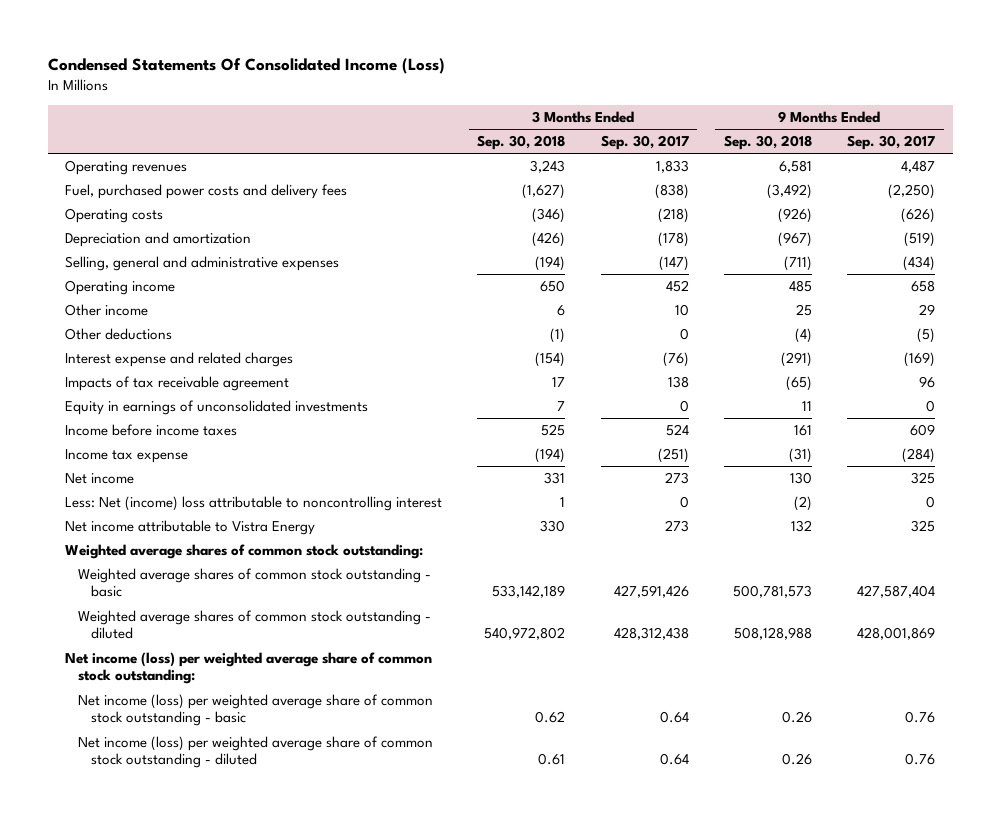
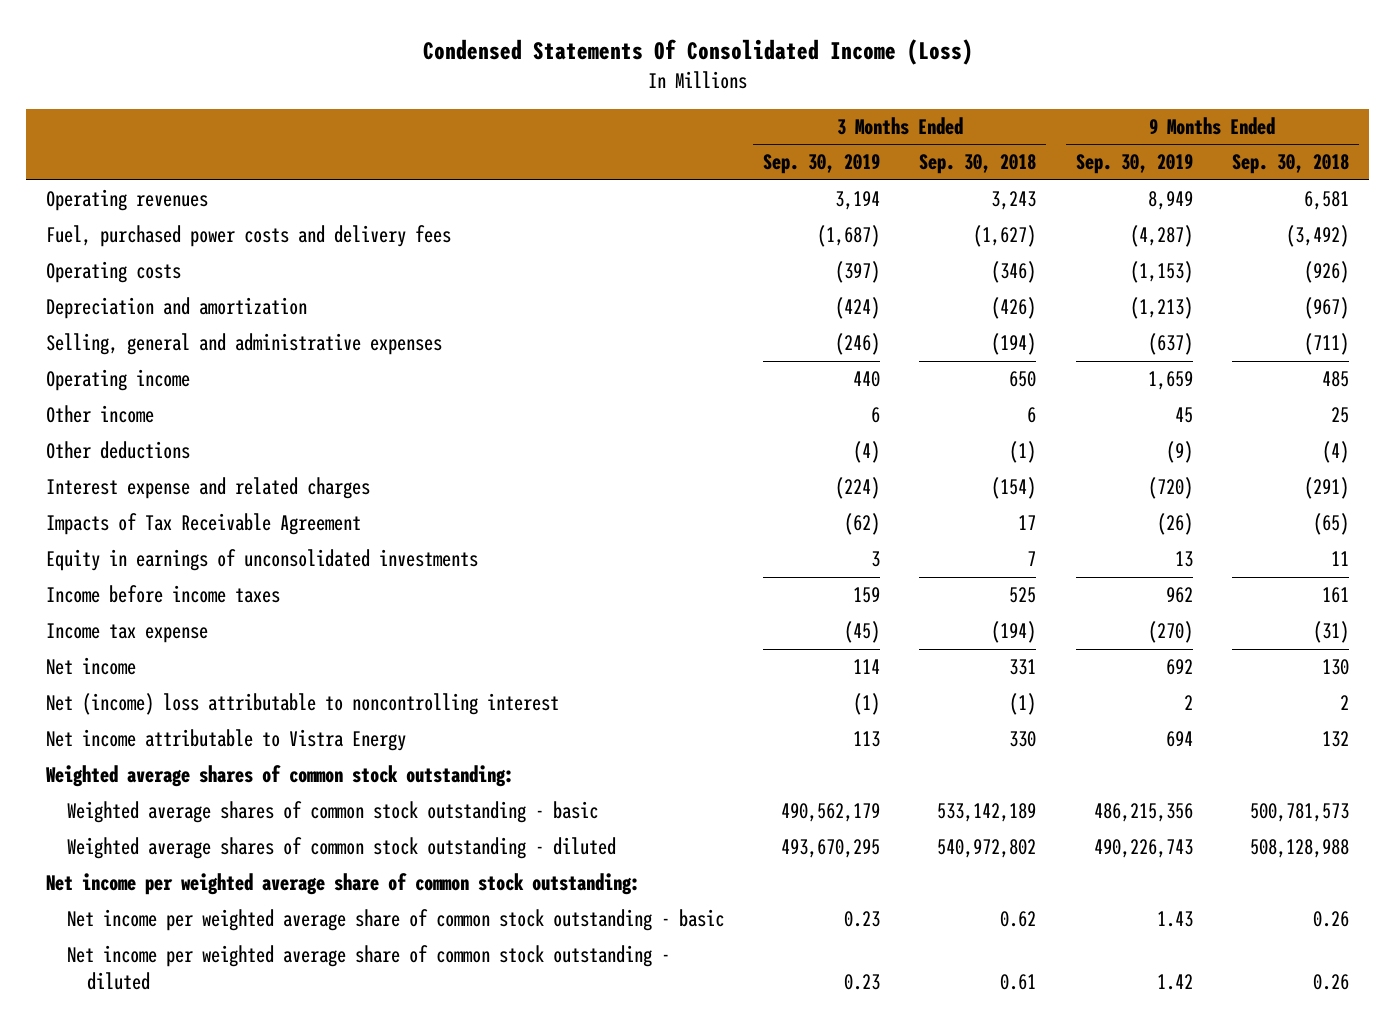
- | 3 Months Ended Sep. 30, 2018 | 3 Months Ended Sep. 30, 2017 | 9 Months Ended Sep. 30, 2018 | 9 Months Ended Sep. 30, 2017
+ | 3 Months Ended Sep. 30, 2019 | 3 Months Ended Sep. 30, 2018 | 9 Months Ended Sep. 30, 2019 | 9 Months Ended Sep. 30, 2018
- Impacts of tax receivable agreement | 17 | 138 | (65) | 96
+ Impacts of Tax Receivable Agreement | (62) | 17 | (26) | (65)
- Less: Net (income) loss attributable to noncontrolling interest | 1 | 0 | (2) | 0
+ Net (income) loss attributable to noncontrolling interest | (1) | (1) | 2 | 2
- Net income (loss) per weighted average share of common stock outstanding:
- Net income (loss) per weighted average share of common stock outstanding - basic | 0.62 | 0.64 | 0.26 | 0.76
- Net income (loss) per weighted average share of common stock outstanding - diluted | 0.61 | 0.64 | 0.26 | 0.76
+ Net income per weighted average share of common stock outstanding:
+ Net income per weighted average share of common stock outstanding - basic | 0.23 | 0.62 | 1.43 | 0.26
+ Net income per weighted average share of common stock outstanding - diluted | 0.23 | 0.61 | 1.42 | 0.26

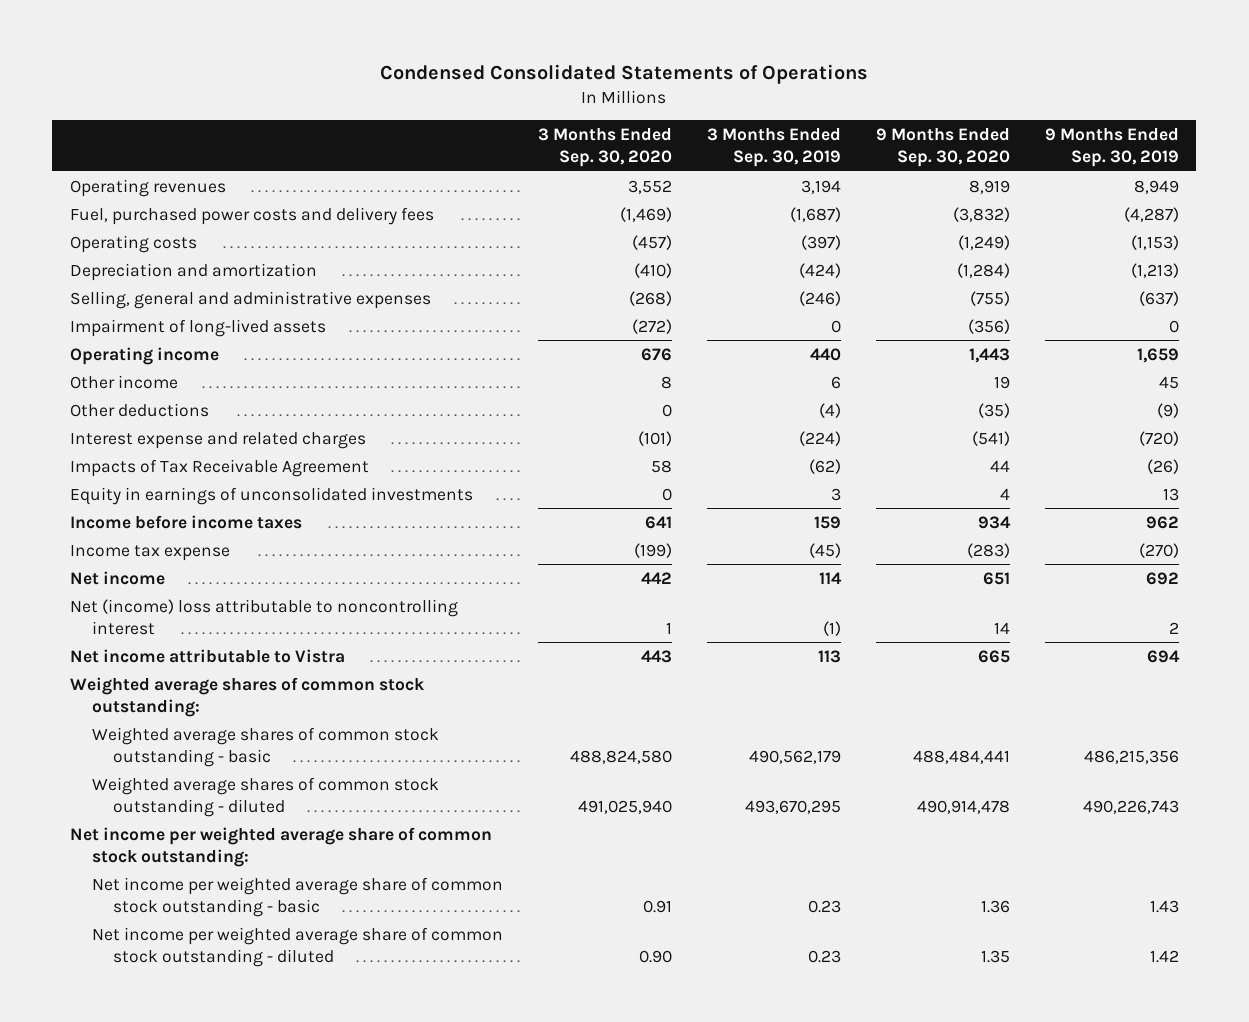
- Condensed Statements Of Consolidated Income (Loss)
+ Condensed Consolidated Statements of Operations
- | 3 Months Ended Sep. 30, 2019 | 3 Months Ended Sep. 30, 2018 | 9 Months Ended Sep. 30, 2019 | 9 Months Ended Sep. 30, 2018
+ | 3 Months Ended Sep. 30, 2020 | 3 Months Ended Sep. 30, 2019 | 9 Months Ended Sep. 30, 2020 | 9 Months Ended Sep. 30, 2019
+ Impairment of long-lived assets | (272) | 0 | (356) | 0
- Net income attributable to Vistra Energy | 113 | 330 | 694 | 132
+ Net income attributable to Vistra | 443 | 113 | 665 | 694

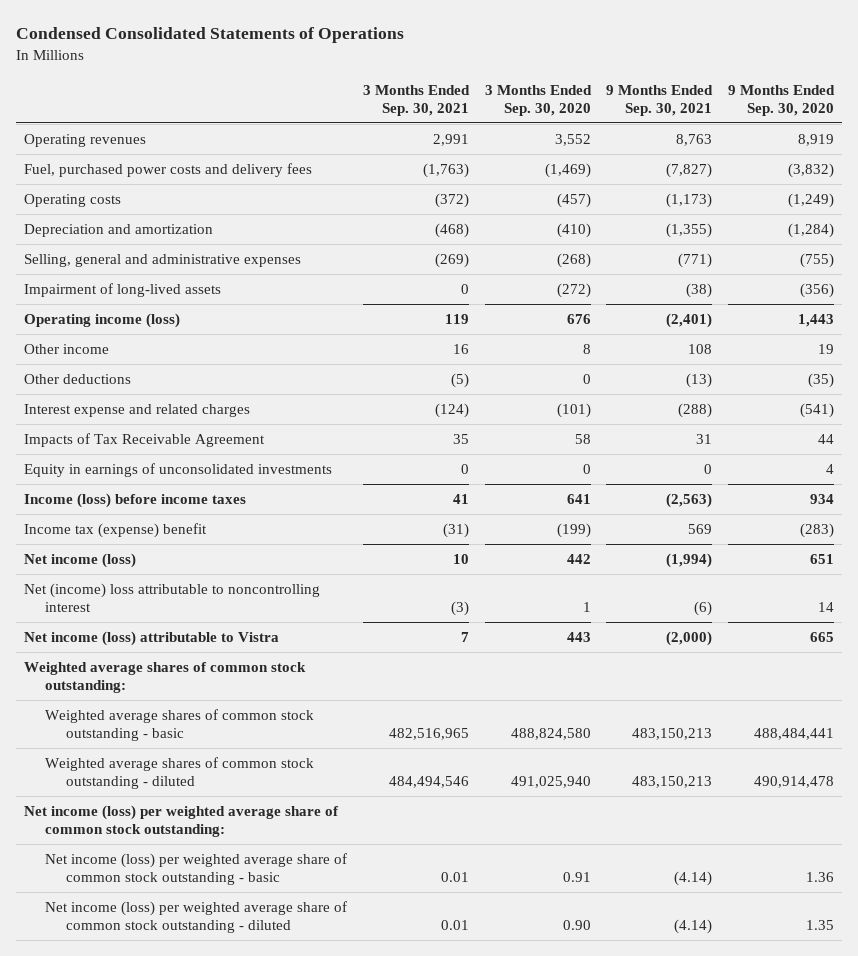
- | 3 Months Ended Sep. 30, 2020 | 3 Months Ended Sep. 30, 2019 | 9 Months Ended Sep. 30, 2020 | 9 Months Ended Sep. 30, 2019
+ | 3 Months Ended Sep. 30, 2021 | 3 Months Ended Sep. 30, 2020 | 9 Months Ended Sep. 30, 2021 | 9 Months Ended Sep. 30, 2020
- Operating income | 676 | 440 | 1,443 | 1,659
+ Operating income (loss) | 119 | 676 | (2,401) | 1,443
- Income before income taxes | 641 | 159 | 934 | 962
- Income tax expense | (199) | (45) | (283) | (270)
- Net income | 442 | 114 | 651 | 692
+ Income (loss) before income taxes | 41 | 641 | (2,563) | 934
+ Income tax (expense) benefit | (31) | (199) | 569 | (283)
+ Net income (loss) | 10 | 442 | (1,994) | 651
- Net income attributable to Vistra | 443 | 113 | 665 | 694
+ Net income (loss) attributable to Vistra | 7 | 443 | (2,000) | 665
- Net income per weighted average share of common stock outstanding:
- Net income per weighted average share of common stock outstanding - basic | 0.91 | 0.23 | 1.36 | 1.43
- Net income per weighted average share of common stock outstanding - diluted | 0.90 | 0.23 | 1.35 | 1.42
+ Net income (loss) per weighted average share of common stock outstanding:
+ Net income (loss) per weighted average share of common stock outstanding - basic | 0.01 | 0.91 | (4.14) | 1.36
+ Net income (loss) per weighted average share of common stock outstanding - diluted | 0.01 | 0.90 | (4.14) | 1.35

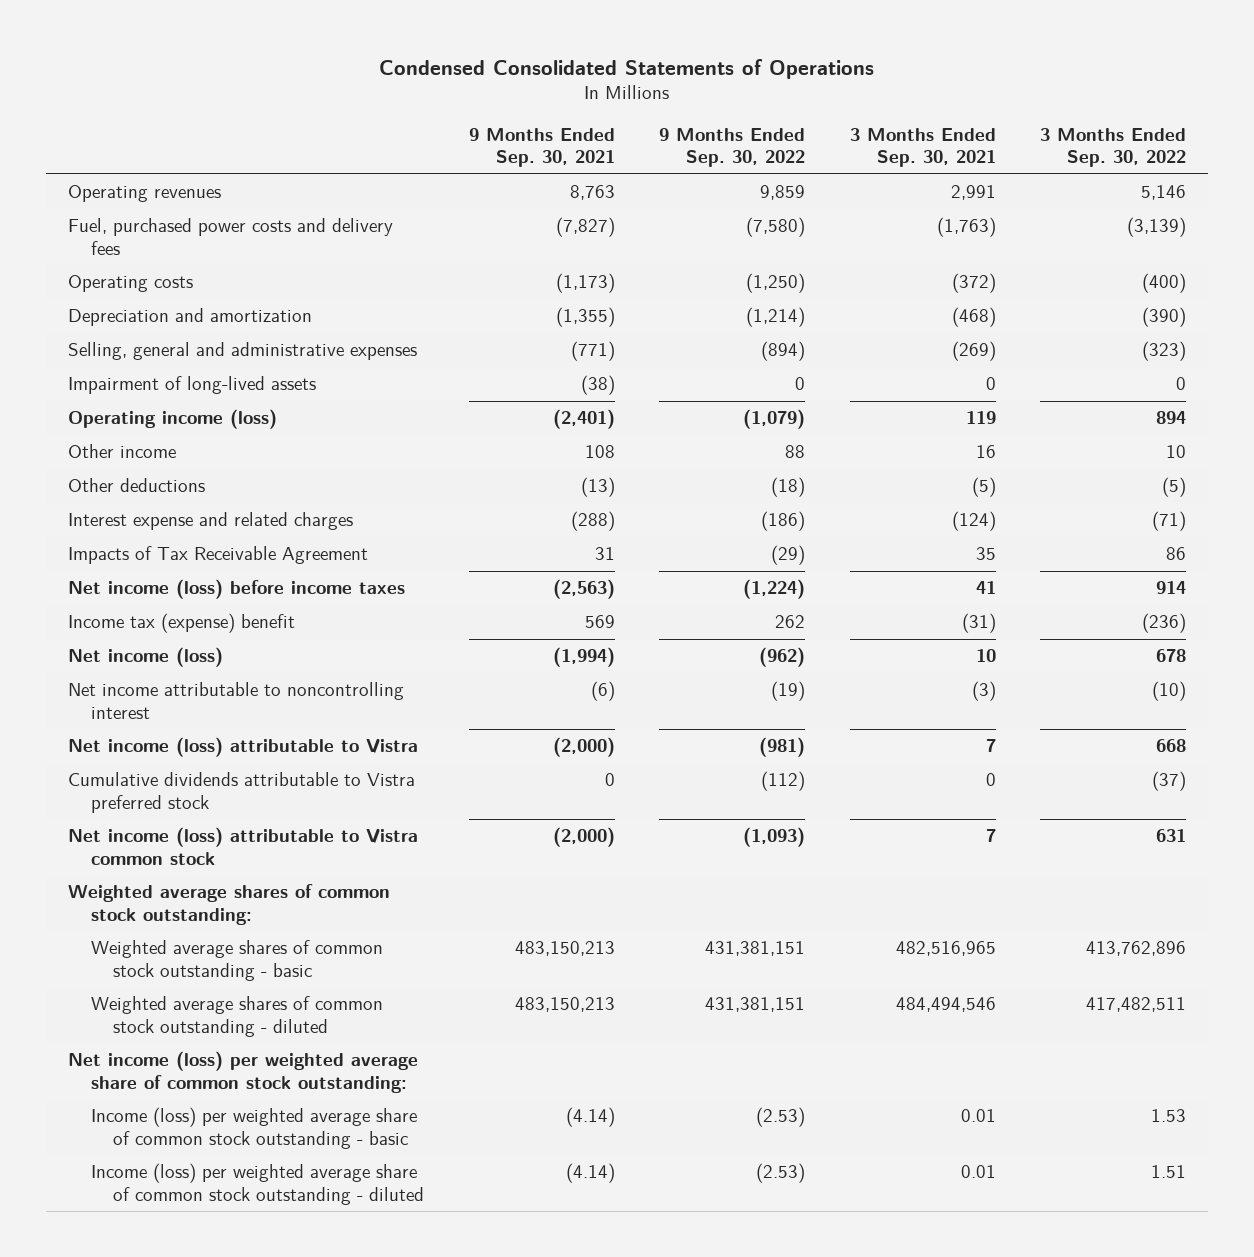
- | 3 Months Ended Sep. 30, 2021 | 3 Months Ended Sep. 30, 2020 | 9 Months Ended Sep. 30, 2021 | 9 Months Ended Sep. 30, 2020
+ | 9 Months Ended Sep. 30, 2021 | 9 Months Ended Sep. 30, 2022 | 3 Months Ended Sep. 30, 2021 | 3 Months Ended Sep. 30, 2022
- Equity in earnings of unconsolidated investments | 0 | 0 | 0 | 4
- Income (loss) before income taxes | 41 | 641 | (2,563) | 934
+ Net income (loss) before income taxes | (2,563) | (1,224) | 41 | 914
- Net (income) loss attributable to noncontrolling interest | (3) | 1 | (6) | 14
+ Net income attributable to noncontrolling interest | (6) | (19) | (3) | (10)
+ Cumulative dividends attributable to Vistra preferred stock | 0 | (112) | 0 | (37)
+ Net income (loss) attributable to Vistra common stock | (2,000) | (1,093) | 7 | 631
- Net income (loss) per weighted average share of common stock outstanding - basic | 0.01 | 0.91 | (4.14) | 1.36
- Net income (loss) per weighted average share of common stock outstanding - diluted | 0.01 | 0.90 | (4.14) | 1.35
+ Income (loss) per weighted average share of common stock outstanding - basic | (4.14) | (2.53) | 0.01 | 1.53
+ Income (loss) per weighted average share of common stock outstanding - diluted | (4.14) | (2.53) | 0.01 | 1.51

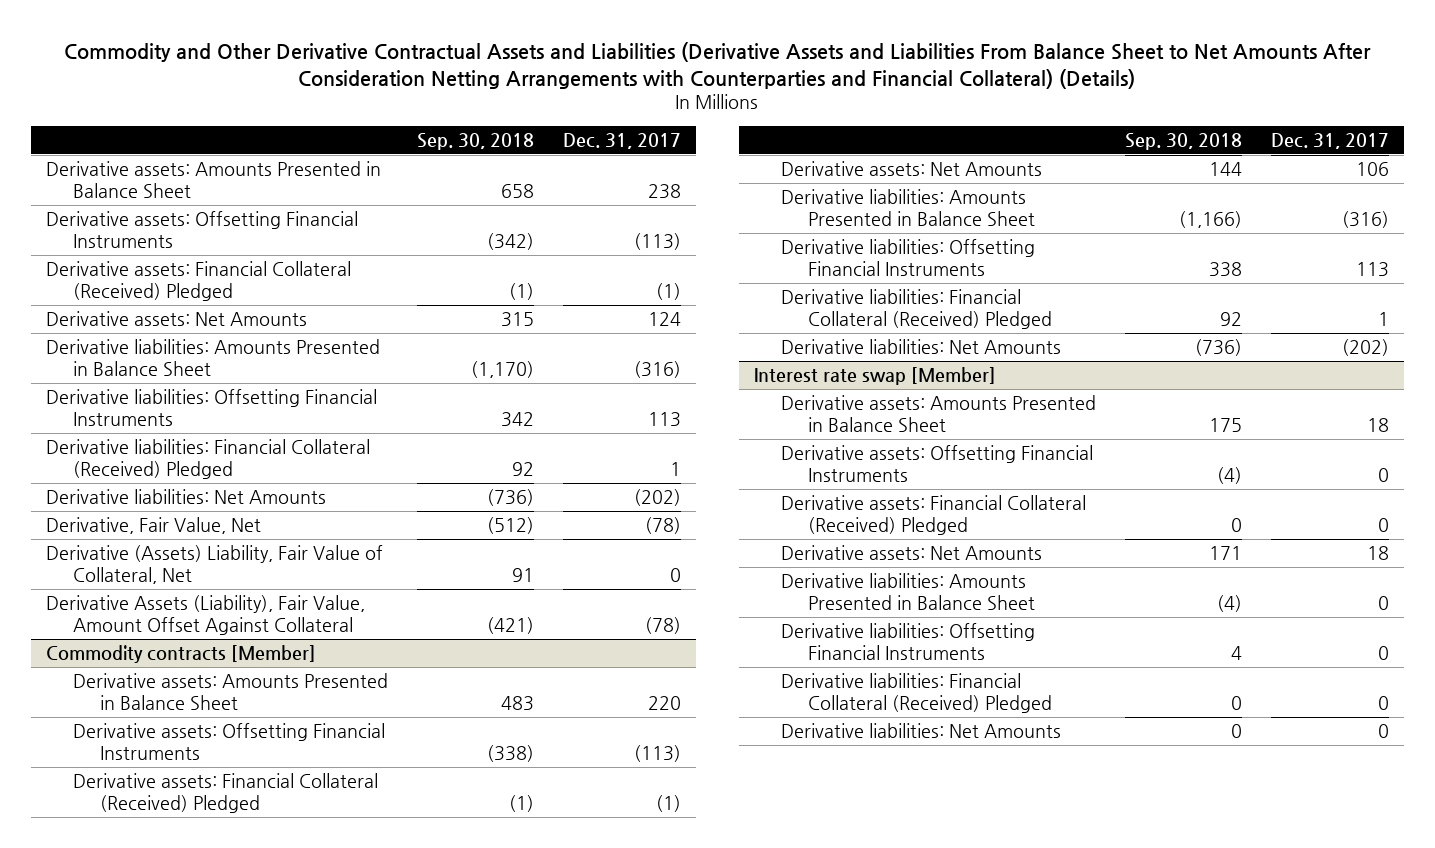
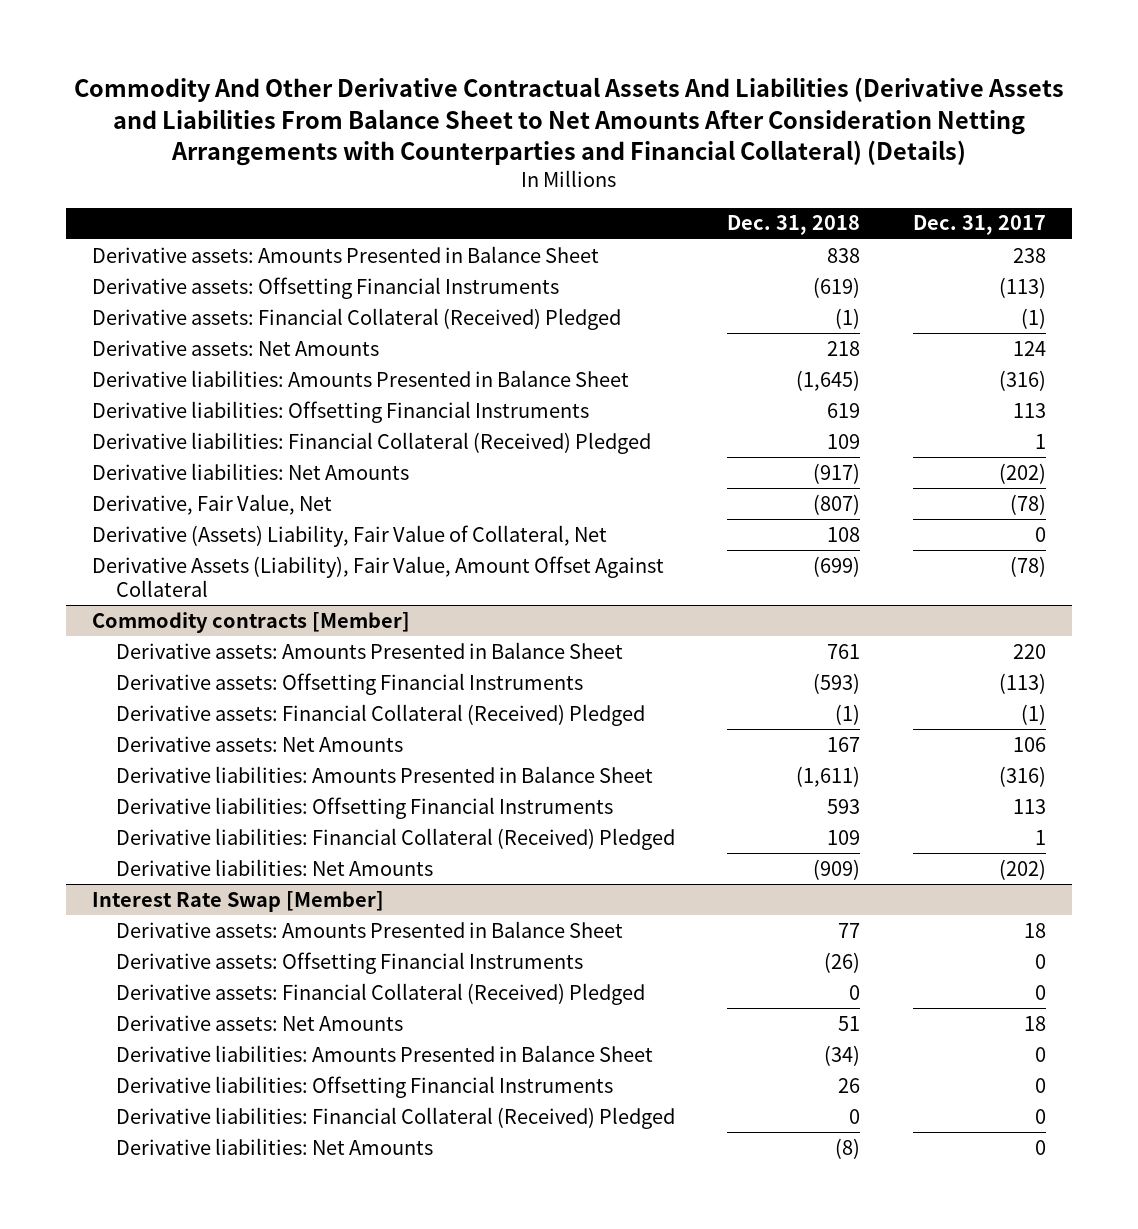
- Commodity and Other Derivative Contractual Assets and Liabilities (Derivative Assets and Liabilities From Balance Sheet to Net Amounts After Consideration Netting Arrangements with Counterparties and Financial Collateral) (Details)
+ Commodity And Other Derivative Contractual Assets And Liabilities (Derivative Assets and Liabilities From Balance Sheet to Net Amounts After Consideration Netting Arrangements with Counterparties and Financial Collateral) (Details)
- | Sep. 30, 2018 | Dec. 31, 2017
+ | Dec. 31, 2018 | Dec. 31, 2017
- Interest rate swap [Member]
+ Interest Rate Swap [Member]

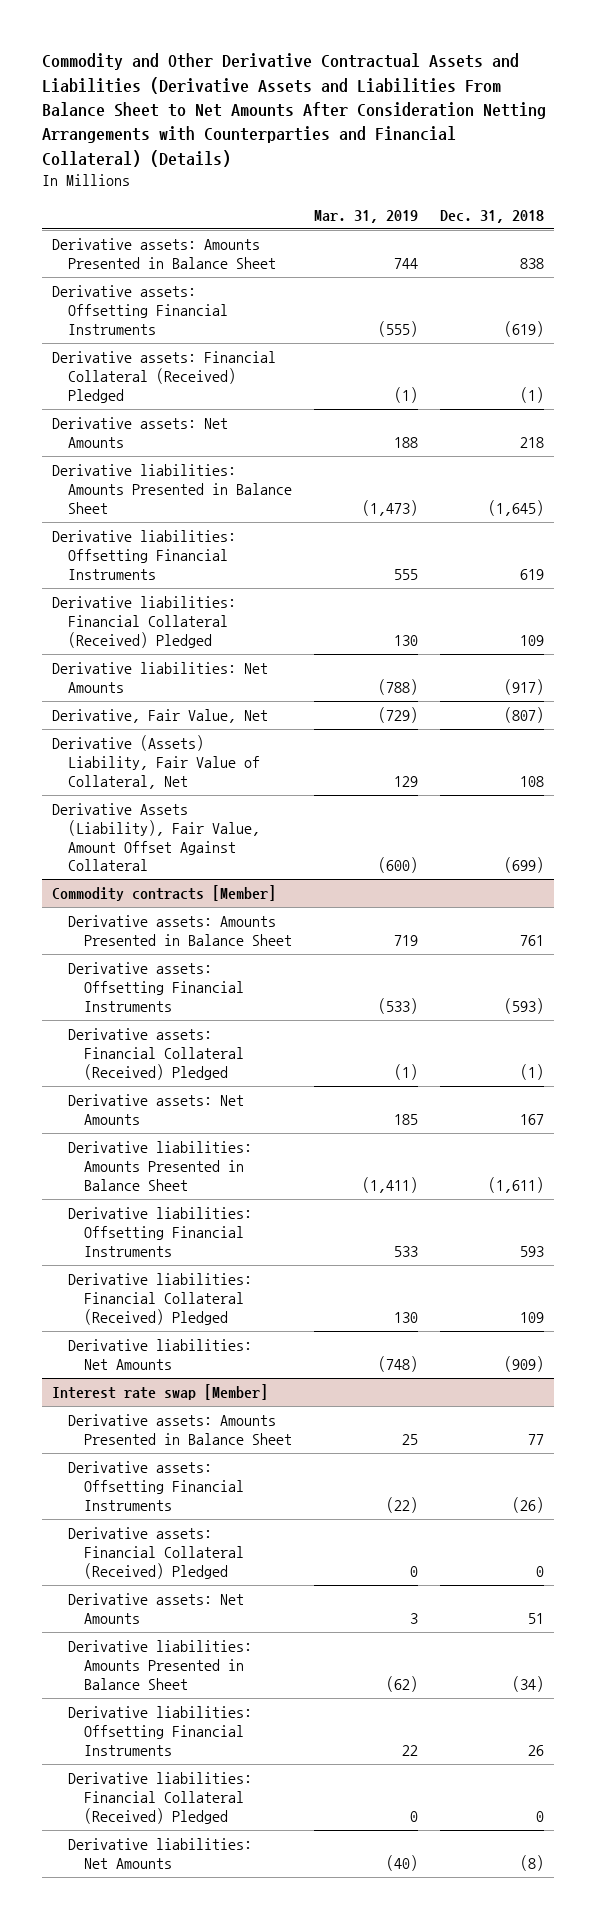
- Commodity And Other Derivative Contractual Assets And Liabilities (Derivative Assets and Liabilities From Balance Sheet to Net Amounts After Consideration Netting Arrangements with Counterparties and Financial Collateral) (Details)
+ Commodity and Other Derivative Contractual Assets and Liabilities (Derivative Assets and Liabilities From Balance Sheet to Net Amounts After Consideration Netting Arrangements with Counterparties and Financial Collateral) (Details)
- | Dec. 31, 2018 | Dec. 31, 2017
+ | Mar. 31, 2019 | Dec. 31, 2018
- Interest Rate Swap [Member]
+ Interest rate swap [Member]

